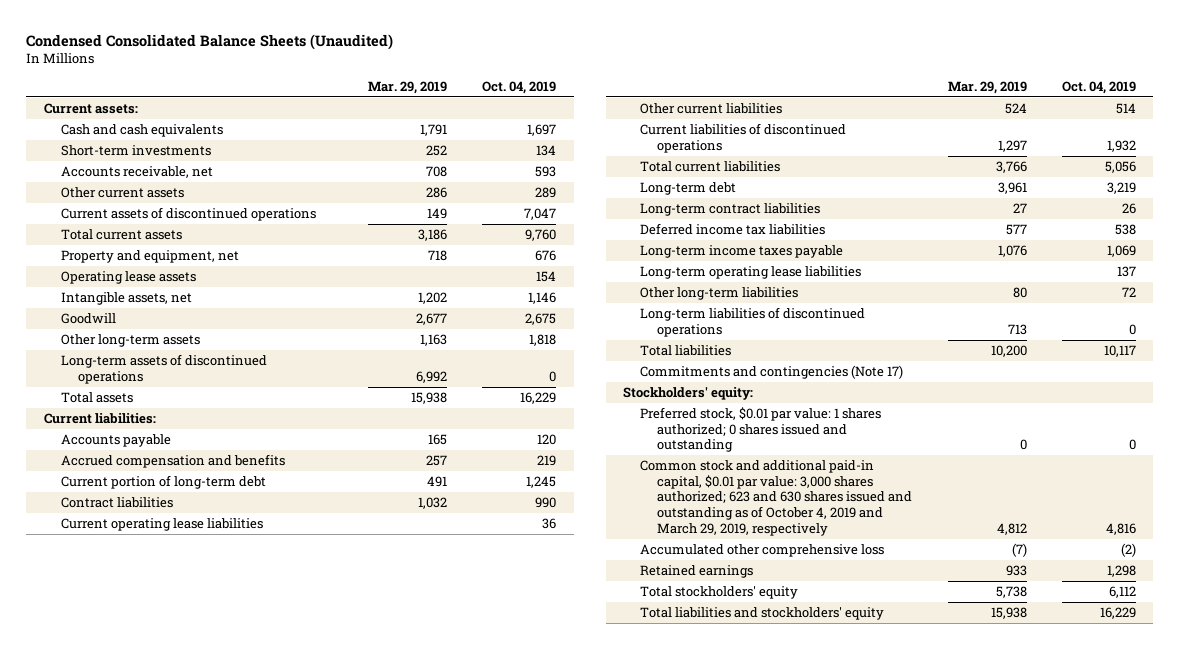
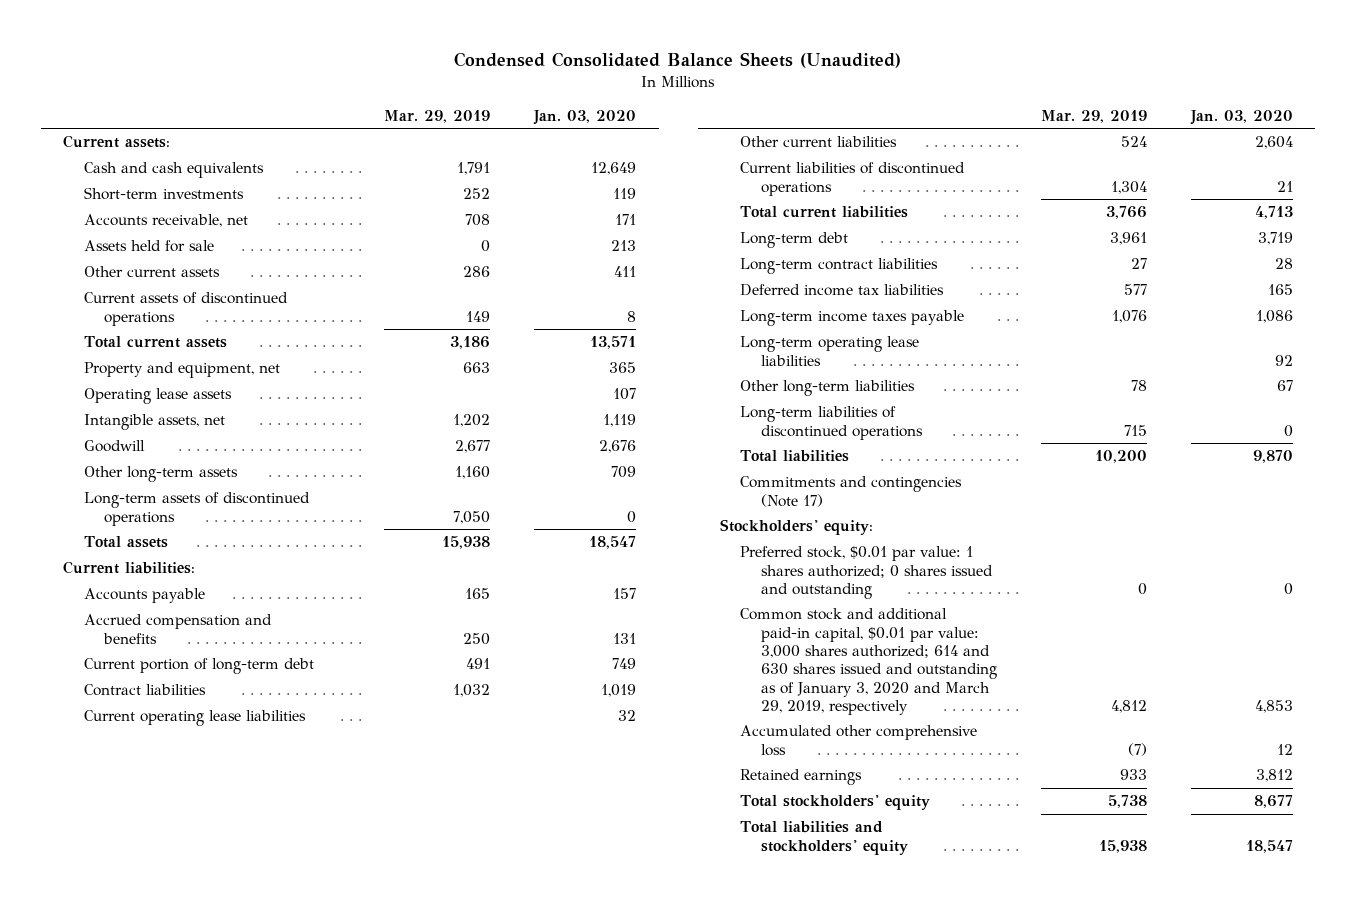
- | Mar. 29, 2019 | Oct. 04, 2019
+ | Mar. 29, 2019 | Jan. 03, 2020
+ Assets held for sale | 0 | 213
- Property and equipment, net | 718 | 676
+ Property and equipment, net | 663 | 365
- Other long-term assets | 1,163 | 1,818
- Long-term assets of discontinued operations | 6,992 | 0
+ Other long-term assets | 1,160 | 709
+ Long-term assets of discontinued operations | 7,050 | 0
- Accrued compensation and benefits | 257 | 219
+ Accrued compensation and benefits | 250 | 131
- Current liabilities of discontinued operations | 1,297 | 1,932
+ Current liabilities of discontinued operations | 1,304 | 21
- Other long-term liabilities | 80 | 72
- Long-term liabilities of discontinued operations | 713 | 0
+ Other long-term liabilities | 78 | 67
+ Long-term liabilities of discontinued operations | 715 | 0
- Common stock and additional paid-in capital, $0.01 par value: 3,000 shares authorized; 623 and 630 shares issued and outstanding as of October 4, 2019 and March 29, 2019, respectively | 4,812 | 4,816
+ Common stock and additional paid-in capital, $0.01 par value: 3,000 shares authorized; 614 and 630 shares issued and outstanding as of January 3, 2020 and March 29, 2019, respectively | 4,812 | 4,853

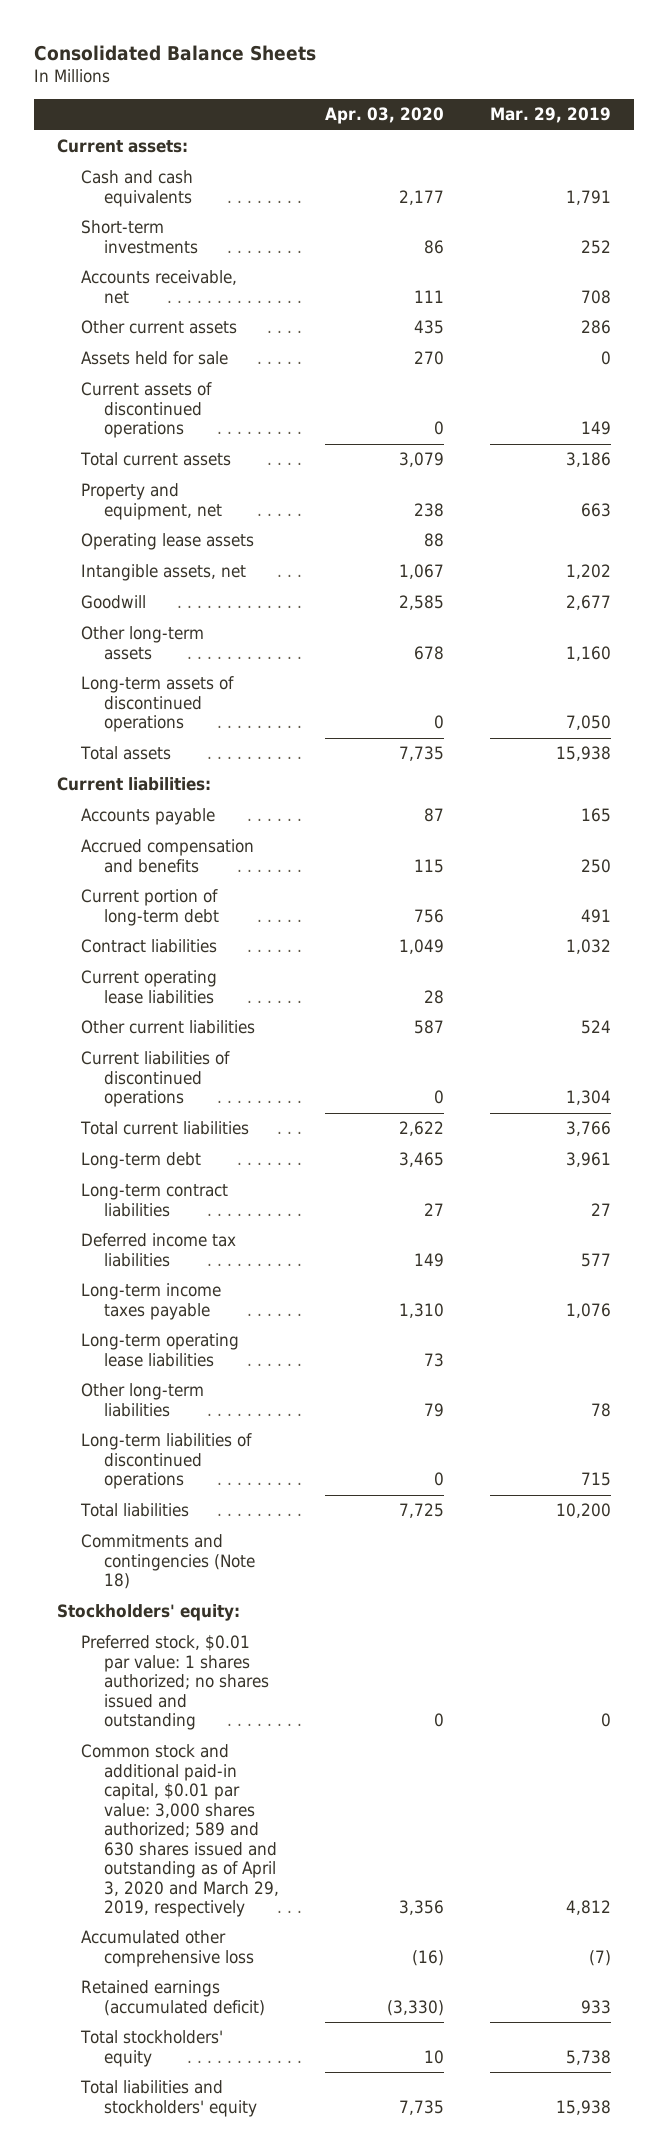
- Condensed Consolidated Balance Sheets (Unaudited)
+ Consolidated Balance Sheets
- | Mar. 29, 2019 | Jan. 03, 2020
+ | Apr. 03, 2020 | Mar. 29, 2019
moved down: Assets held for sale | 270 | 0
- Commitments and contingencies (Note 17)
+ Commitments and contingencies (Note 18)
- Preferred stock, $0.01 par value: 1 shares authorized; 0 shares issued and outstanding | 0 | 0
- Common stock and additional paid-in capital, $0.01 par value: 3,000 shares authorized; 614 and 630 shares issued and outstanding as of January 3, 2020 and March 29, 2019, respectively | 4,812 | 4,853
+ Preferred stock, $0.01 par value: 1 shares authorized; no shares issued and outstanding | 0 | 0
+ Common stock and additional paid-in capital, $0.01 par value: 3,000 shares authorized; 589 and 630 shares issued and outstanding as of April 3, 2020 and March 29, 2019, respectively | 3,356 | 4,812
- Retained earnings | 933 | 3,812
+ Retained earnings (accumulated deficit) | (3,330) | 933

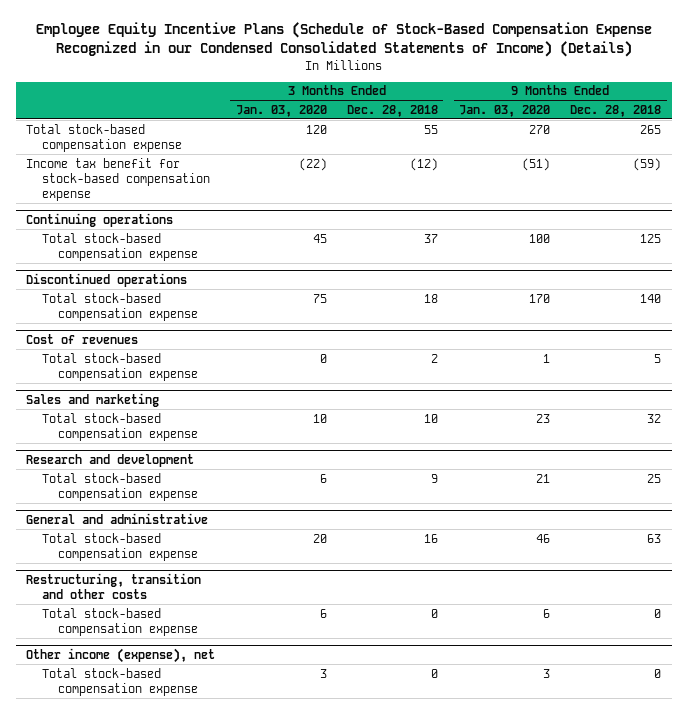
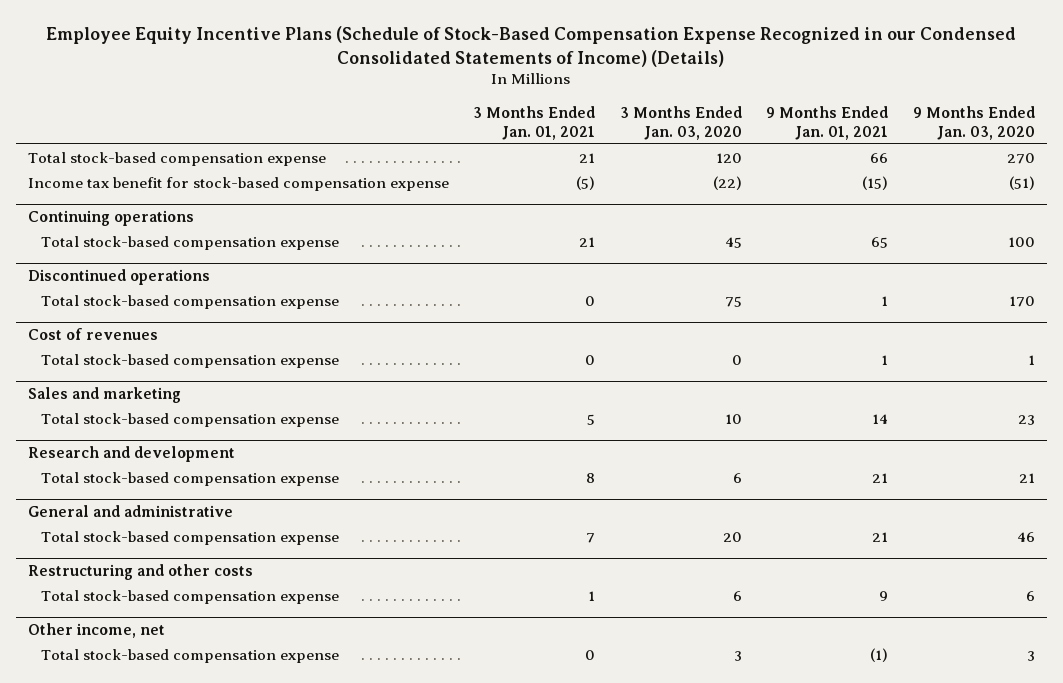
- | 3 Months Ended Jan. 03, 2020 | 3 Months Ended Dec. 28, 2018 | 9 Months Ended Jan. 03, 2020 | 9 Months Ended Dec. 28, 2018
+ | 3 Months Ended Jan. 01, 2021 | 3 Months Ended Jan. 03, 2020 | 9 Months Ended Jan. 01, 2021 | 9 Months Ended Jan. 03, 2020
- Restructuring, transition and other costs
+ Restructuring and other costs
- Other income (expense), net
+ Other income, net

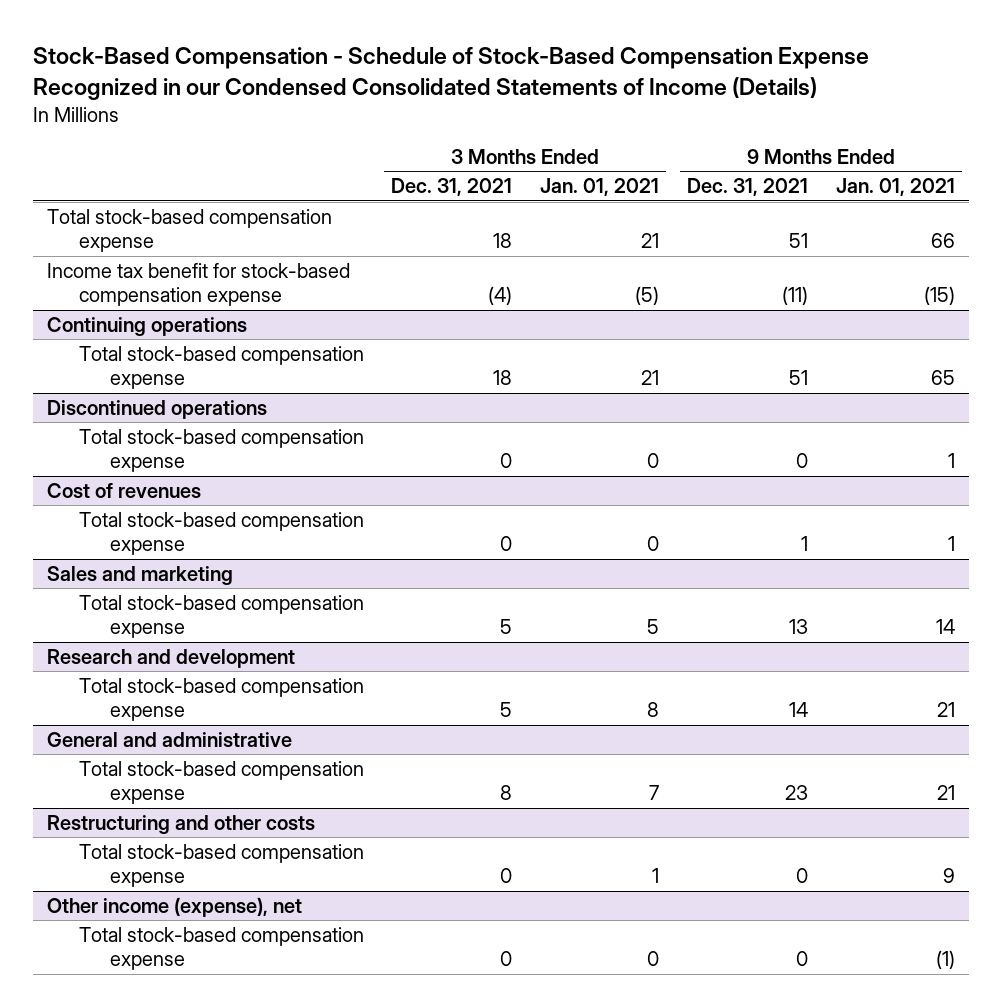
- Employee Equity Incentive Plans (Schedule of Stock-Based Compensation Expense Recognized in our Condensed Consolidated Statements of Income) (Details)
+ Stock-Based Compensation - Schedule of Stock-Based Compensation Expense Recognized in our Condensed Consolidated Statements of Income (Details)
- | 3 Months Ended Jan. 01, 2021 | 3 Months Ended Jan. 03, 2020 | 9 Months Ended Jan. 01, 2021 | 9 Months Ended Jan. 03, 2020
+ | 3 Months Ended Dec. 31, 2021 | 3 Months Ended Jan. 01, 2021 | 9 Months Ended Dec. 31, 2021 | 9 Months Ended Jan. 01, 2021
- Other income, net
+ Other income (expense), net

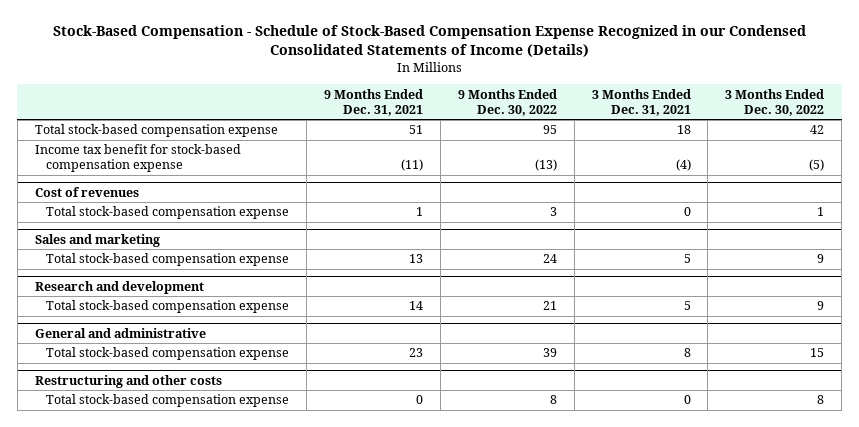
- | 3 Months Ended Dec. 31, 2021 | 3 Months Ended Jan. 01, 2021 | 9 Months Ended Dec. 31, 2021 | 9 Months Ended Jan. 01, 2021
+ | 9 Months Ended Dec. 31, 2021 | 9 Months Ended Dec. 30, 2022 | 3 Months Ended Dec. 31, 2021 | 3 Months Ended Dec. 30, 2022
- Continuing operations
- Total stock-based compensation expense | 18 | 21 | 51 | 65
- Discontinued operations
- Total stock-based compensation expense | 0 | 0 | 0 | 1
- Other income (expense), net
- Total stock-based compensation expense | 0 | 0 | 0 | (1)

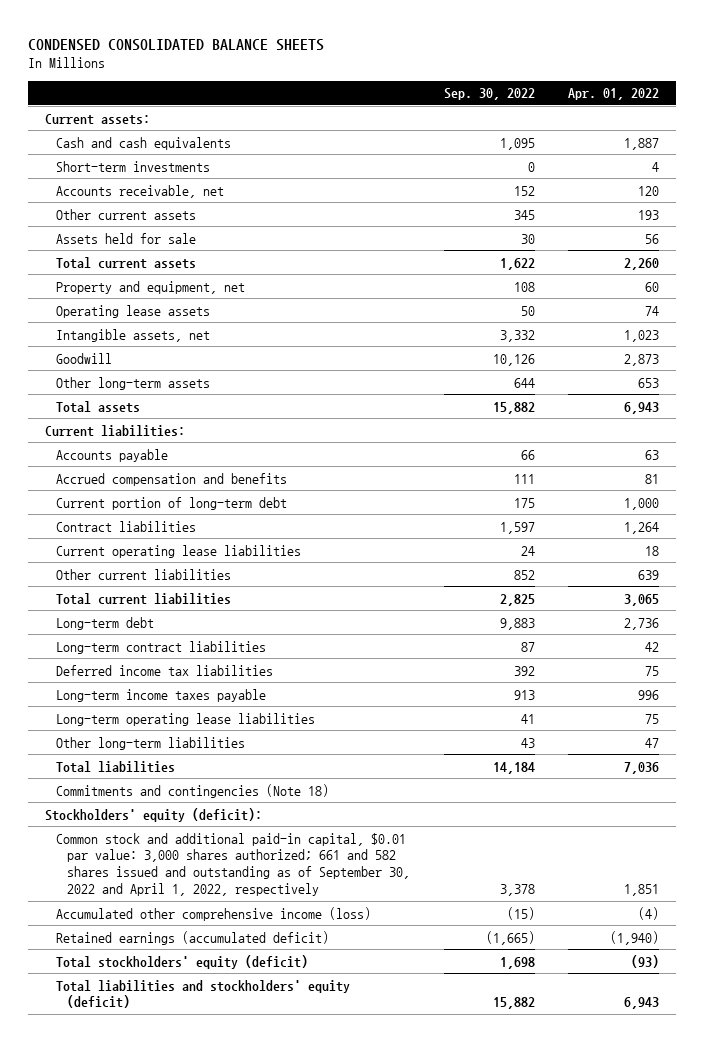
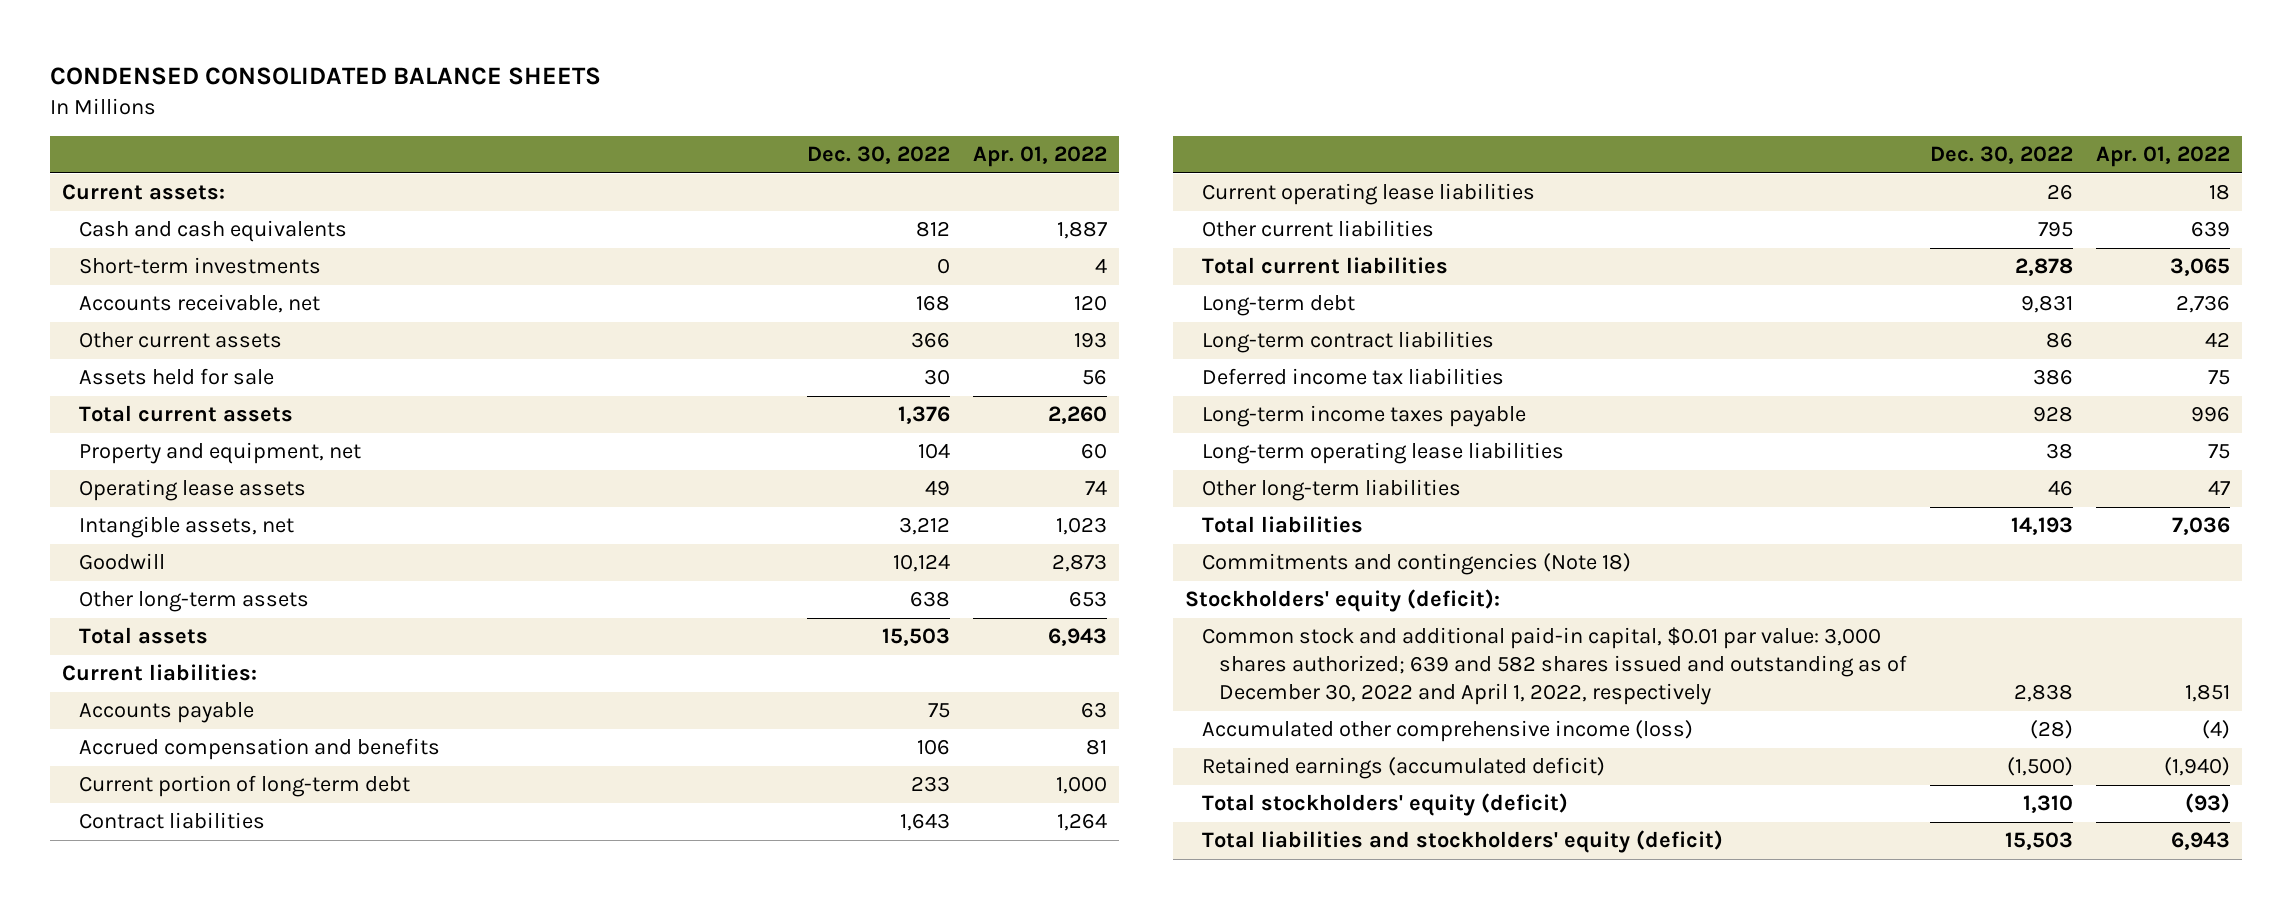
- | Sep. 30, 2022 | Apr. 01, 2022
+ | Dec. 30, 2022 | Apr. 01, 2022
- Common stock and additional paid-in capital, $0.01 par value: 3,000 shares authorized; 661 and 582 shares issued and outstanding as of September 30, 2022 and April 1, 2022, respectively | 3,378 | 1,851
+ Common stock and additional paid-in capital, $0.01 par value: 3,000 shares authorized; 639 and 582 shares issued and outstanding as of December 30, 2022 and April 1, 2022, respectively | 2,838 | 1,851

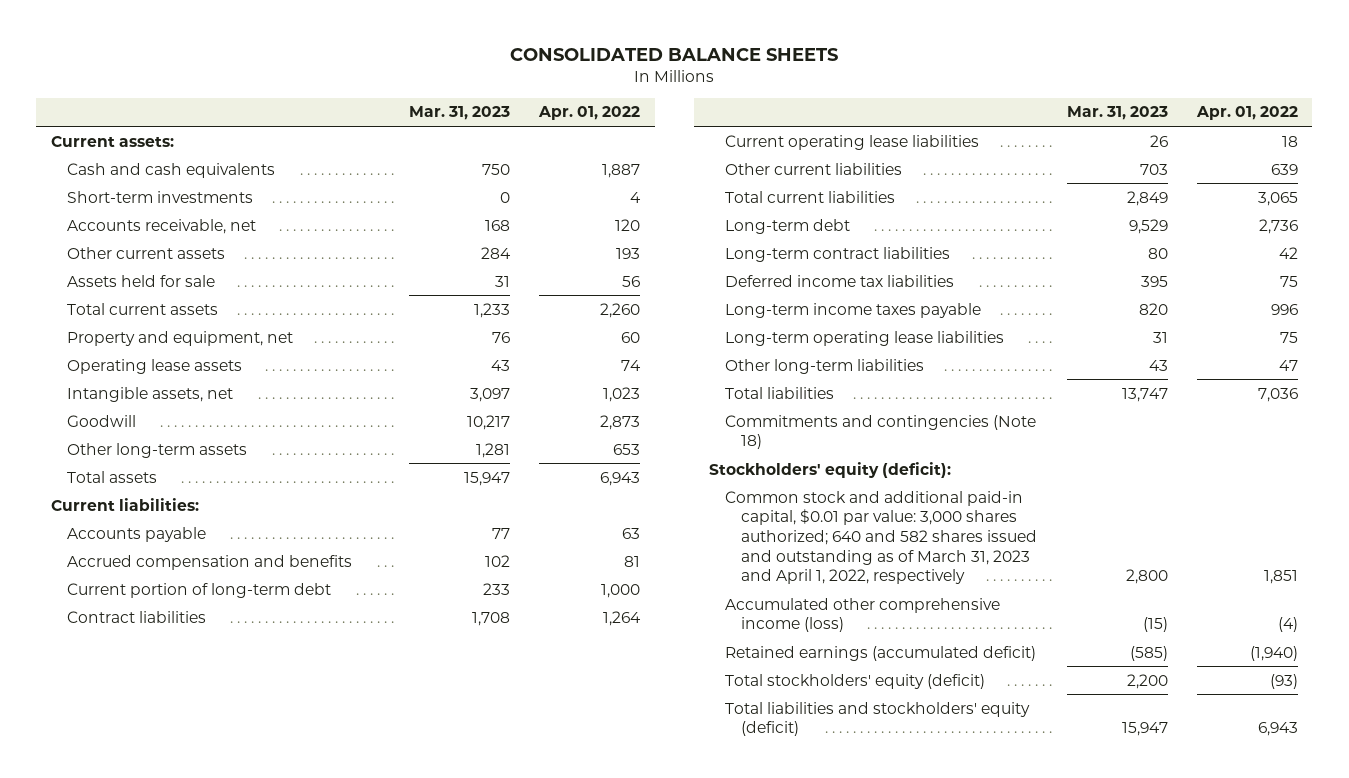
- CONDENSED CONSOLIDATED BALANCE SHEETS
+ CONSOLIDATED BALANCE SHEETS
- | Dec. 30, 2022 | Apr. 01, 2022
+ | Mar. 31, 2023 | Apr. 01, 2022
- Common stock and additional paid-in capital, $0.01 par value: 3,000 shares authorized; 639 and 582 shares issued and outstanding as of December 30, 2022 and April 1, 2022, respectively | 2,838 | 1,851
+ Common stock and additional paid-in capital, $0.01 par value: 3,000 shares authorized; 640 and 582 shares issued and outstanding as of March 31, 2023 and April 1, 2022, respectively | 2,800 | 1,851

